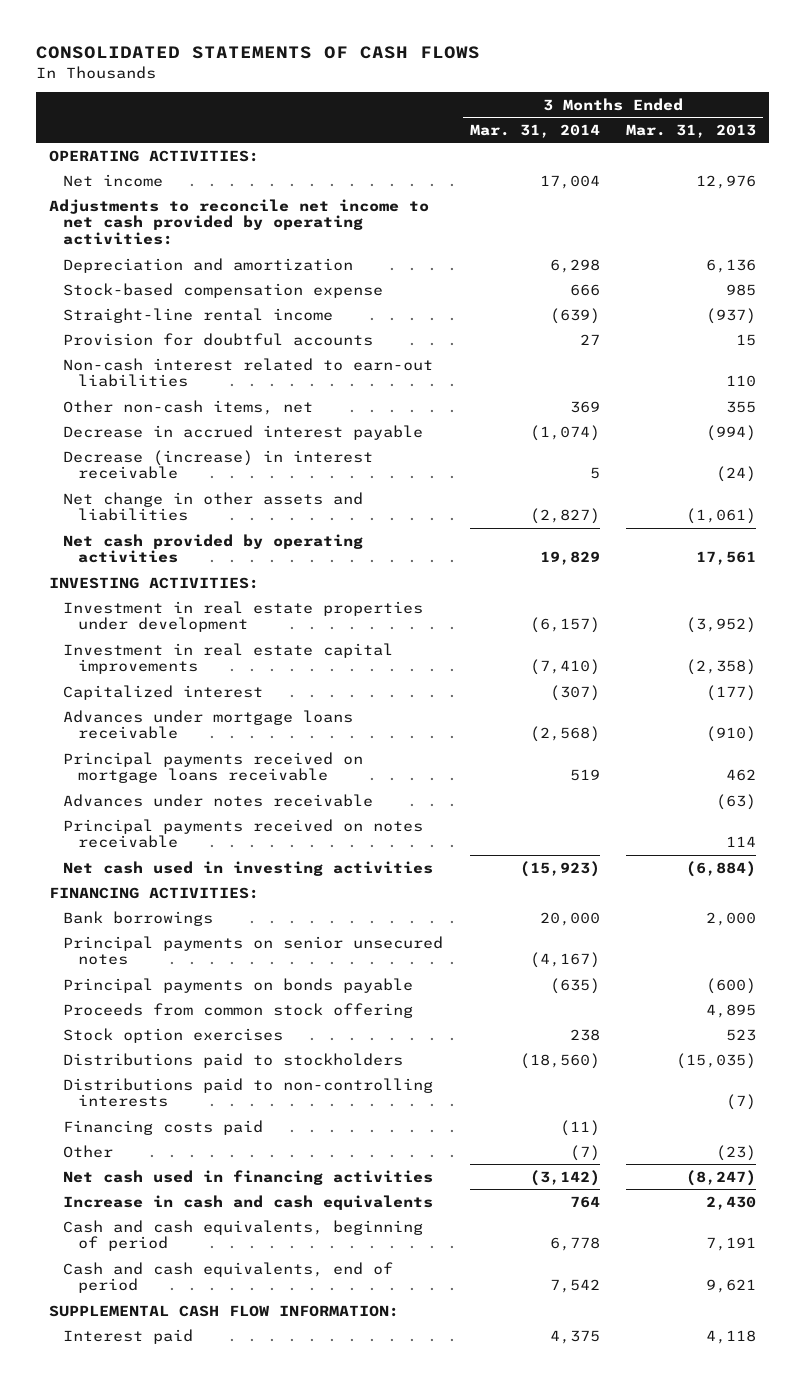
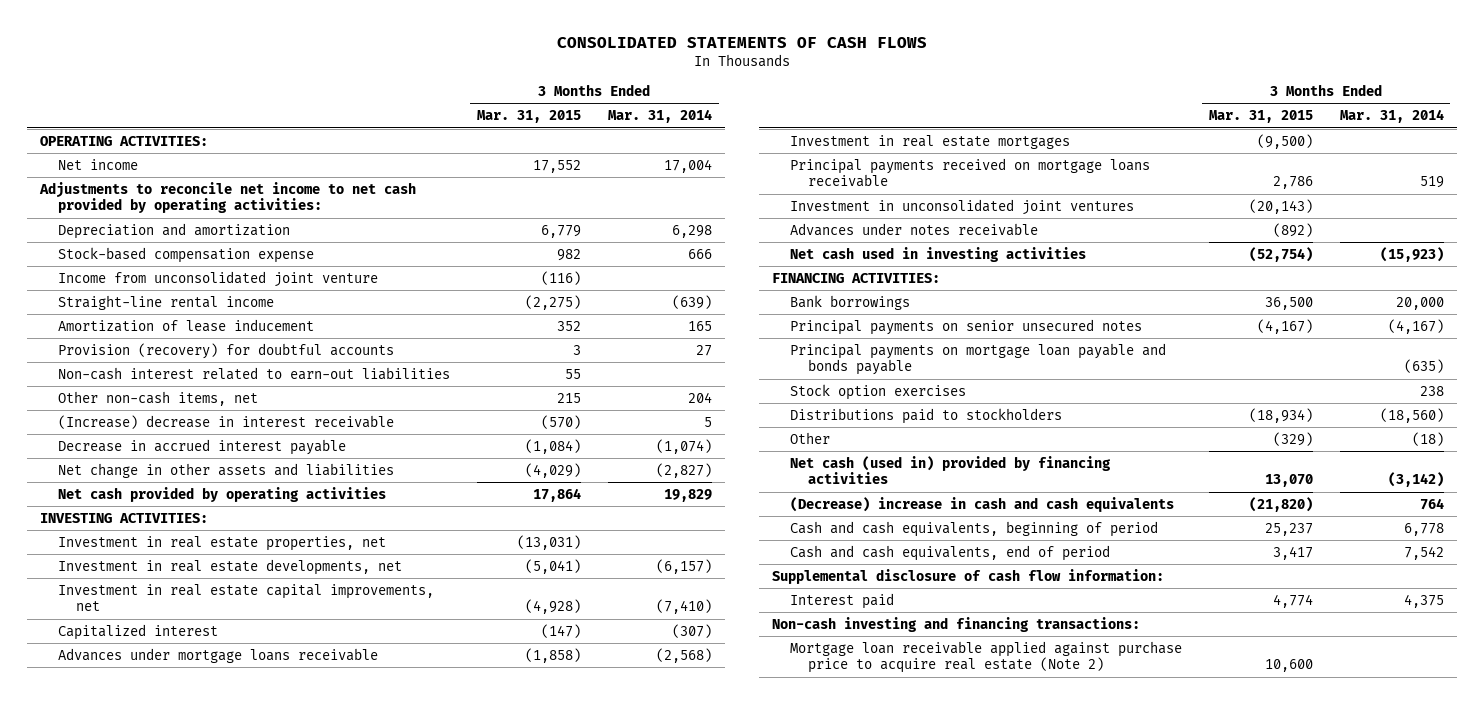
- | 3 Months Ended Mar. 31, 2014 | 3 Months Ended Mar. 31, 2013
+ | 3 Months Ended Mar. 31, 2015 | 3 Months Ended Mar. 31, 2014
+ Income from unconsolidated joint venture | (116) |
- Provision for doubtful accounts | 27 | 15
+ Amortization of lease inducement | 352 | 165
+ Provision (recovery) for doubtful accounts | 3 | 27
- Other non-cash items, net | 369 | 355
+ Other non-cash items, net | 215 | 204
+ (Increase) decrease in interest receivable | (570) | 5
- Decrease (increase) in interest receivable | 5 | (24)
- Investment in real estate properties under development | (6,157) | (3,952)
- Investment in real estate capital improvements | (7,410) | (2,358)
+ Investment in real estate properties, net | (13,031) |
+ Investment in real estate developments, net | (5,041) | (6,157)
+ Investment in real estate capital improvements, net | (4,928) | (7,410)
+ Investment in real estate mortgages | (9,500) |
+ Investment in unconsolidated joint ventures | (20,143) |
- Principal payments received on notes receivable | | 114
- Principal payments on bonds payable | (635) | (600)
- Proceeds from common stock offering | | 4,895
+ Principal payments on mortgage loan payable and bonds payable | | (635)
- Distributions paid to non-controlling interests | | (7)
- Financing costs paid | (11) |
- Other | (7) | (23)
- Net cash used in financing activities | (3,142) | (8,247)
- Increase in cash and cash equivalents | 764 | 2,430
+ Other | (329) | (18)
+ Net cash (used in) provided by financing activities | 13,070 | (3,142)
+ (Decrease) increase in cash and cash equivalents | (21,820) | 764
- SUPPLEMENTAL CASH FLOW INFORMATION:
+ Supplemental disclosure of cash flow information:
+ Non-cash investing and financing transactions:
+ Mortgage loan receivable applied against purchase price to acquire real estate (Note 2) | 10,600 |

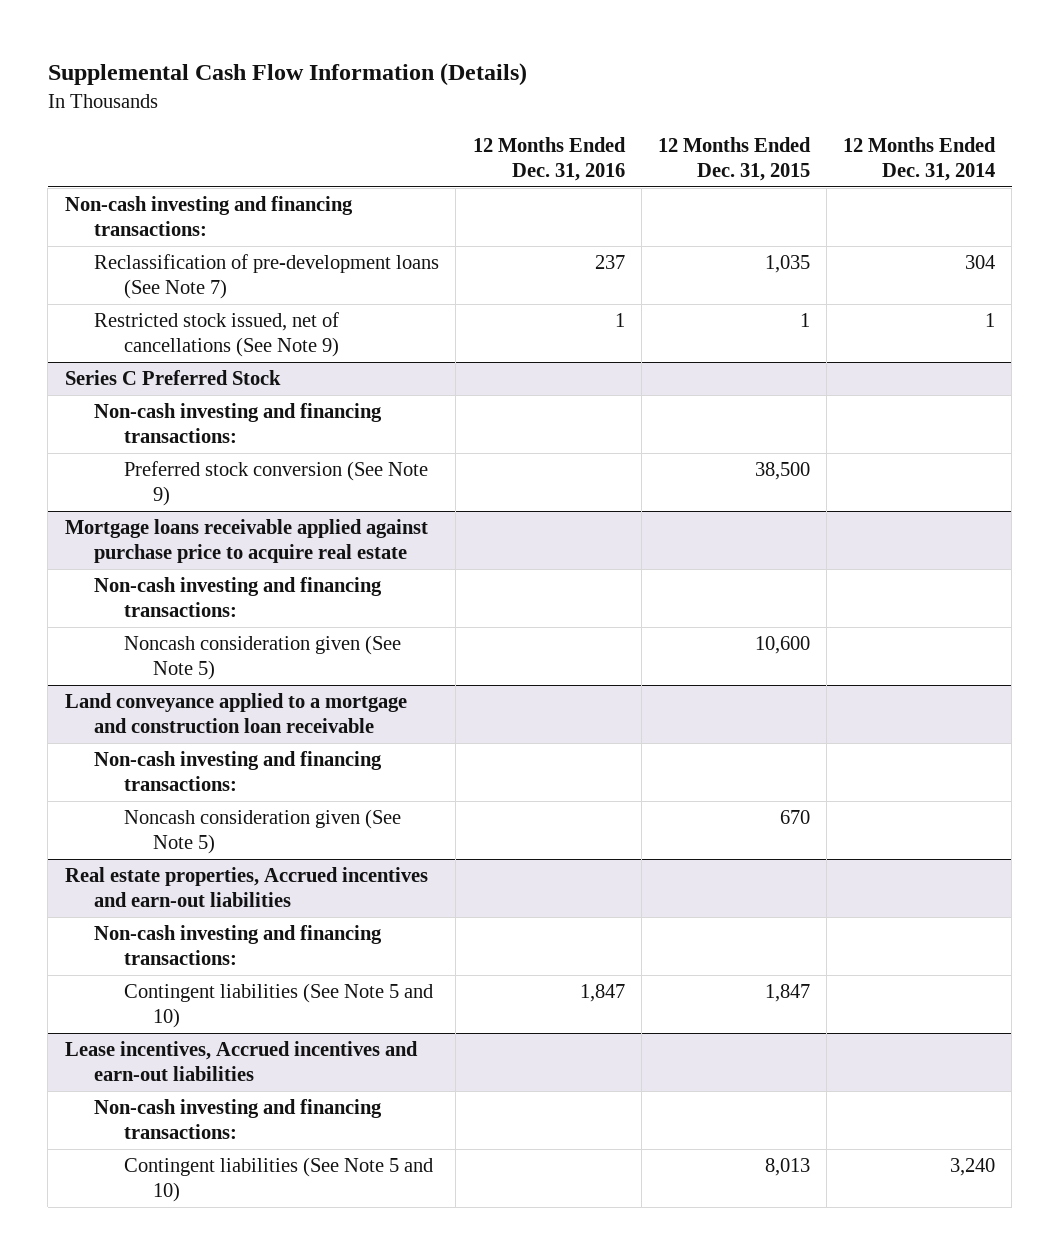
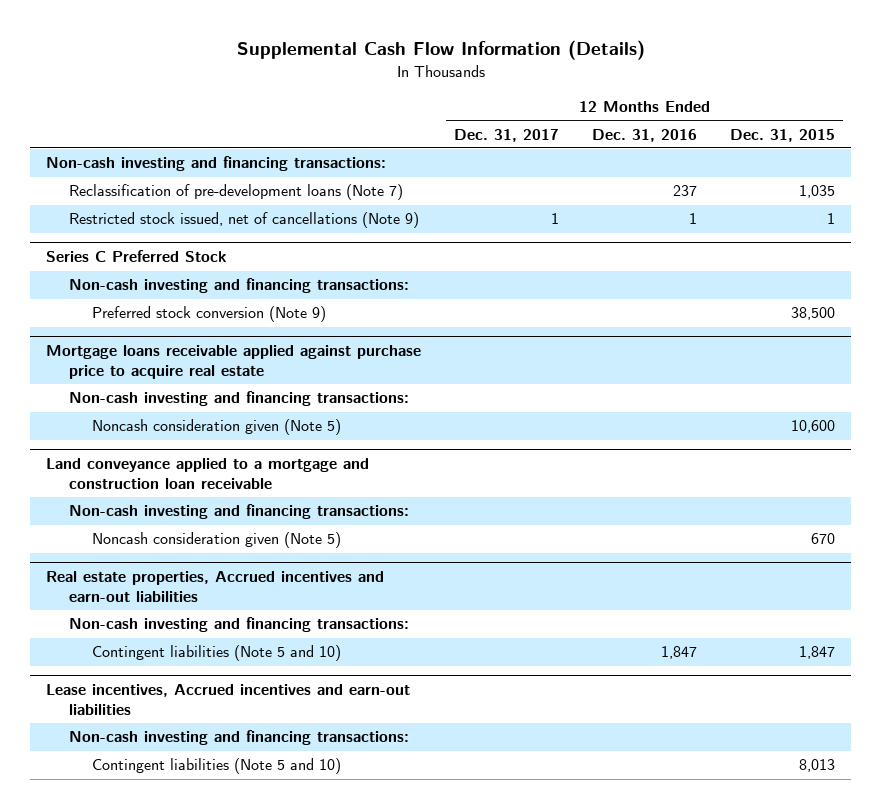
- | 12 Months Ended Dec. 31, 2016 | 12 Months Ended Dec. 31, 2015 | 12 Months Ended Dec. 31, 2014
+ | 12 Months Ended Dec. 31, 2017 | 12 Months Ended Dec. 31, 2016 | 12 Months Ended Dec. 31, 2015
- Reclassification of pre-development loans (See Note 7) | 237 | 1,035 | 304
- Restricted stock issued, net of cancellations (See Note 9) | 1 | 1 | 1
+ Reclassification of pre-development loans (Note 7) | | 237 | 1,035
+ Restricted stock issued, net of cancellations (Note 9) | 1 | 1 | 1
@ Series C Preferred Stock
- Preferred stock conversion (See Note 9) | | 38,500 |
+ Preferred stock conversion (Note 9) | | | 38,500
@ Mortgage loans receivable applied against purchase price to acquire real estate
- Noncash consideration given (See Note 5) | | 10,600 |
+ Noncash consideration given (Note 5) | | | 10,600
@ Land conveyance applied to a mortgage and construction loan receivable
- Noncash consideration given (See Note 5) | | 670 |
+ Noncash consideration given (Note 5) | | | 670
@ Real estate properties, Accrued incentives and earn-out liabilities
- Contingent liabilities (See Note 5 and 10) | 1,847 | 1,847 |
+ Contingent liabilities (Note 5 and 10) | | 1,847 | 1,847
@ Lease incentives, Accrued incentives and earn-out liabilities
- Contingent liabilities (See Note 5 and 10) | | 8,013 | 3,240
+ Contingent liabilities (Note 5 and 10) | | | 8,013

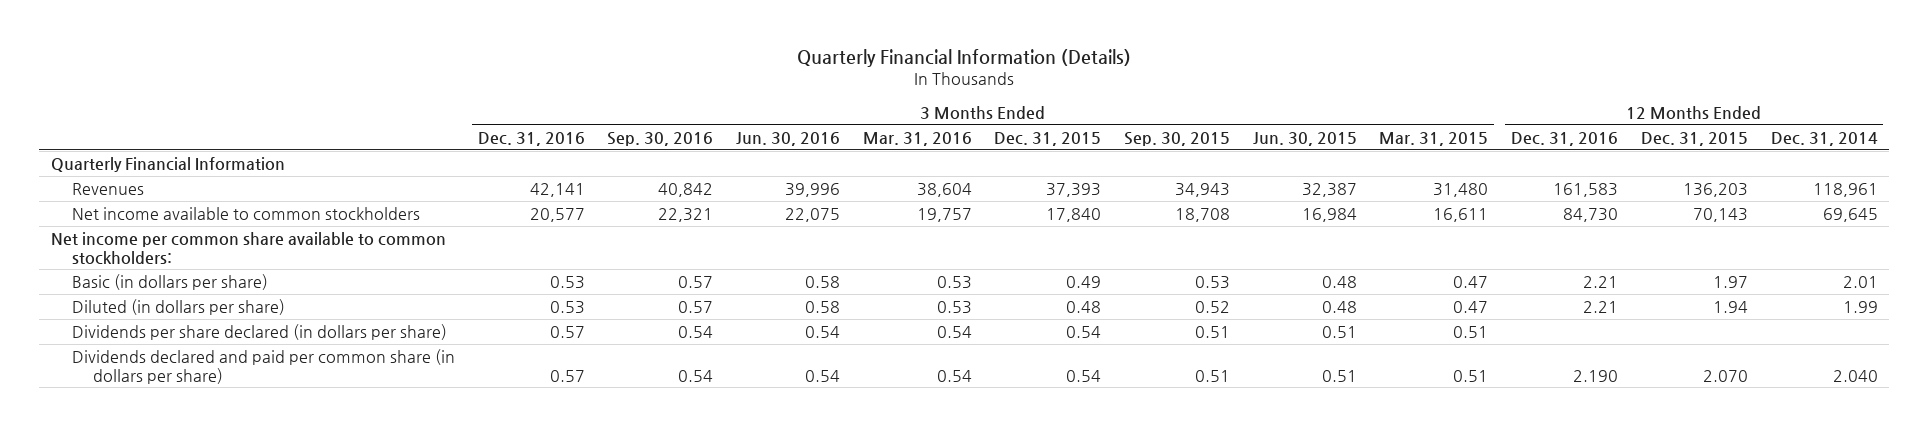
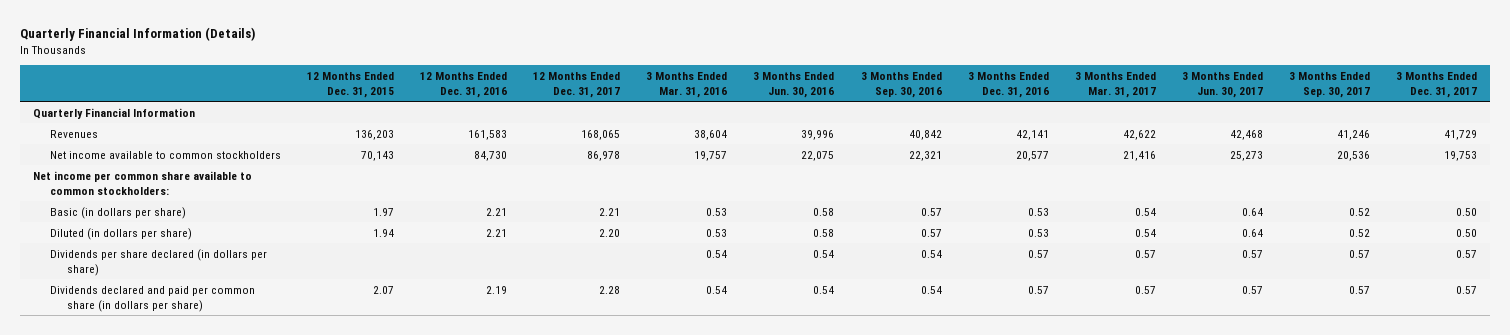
- | 3 Months Ended Dec. 31, 2016 | 3 Months Ended Sep. 30, 2016 | 3 Months Ended Jun. 30, 2016 | 3 Months Ended Mar. 31, 2016 | 3 Months Ended Dec. 31, 2015 | 3 Months Ended Sep. 30, 2015 | 3 Months Ended Jun. 30, 2015 | 3 Months Ended Mar. 31, 2015 | 12 Months Ended Dec. 31, 2016 | 12 Months Ended Dec. 31, 2015 | 12 Months Ended Dec. 31, 2014
+ | 12 Months Ended Dec. 31, 2015 | 12 Months Ended Dec. 31, 2016 | 12 Months Ended Dec. 31, 2017 | 3 Months Ended Mar. 31, 2016 | 3 Months Ended Jun. 30, 2016 | 3 Months Ended Sep. 30, 2016 | 3 Months Ended Dec. 31, 2016 | 3 Months Ended Mar. 31, 2017 | 3 Months Ended Jun. 30, 2017 | 3 Months Ended Sep. 30, 2017 | 3 Months Ended Dec. 31, 2017
- Dividends declared and paid per common share (in dollars per share) | 0.57 | 0.54 | 0.54 | 0.54 | 0.54 | 0.51 | 0.51 | 0.51 | 2.190 | 2.070 | 2.040
+ Dividends declared and paid per common share (in dollars per share) | 2.07 | 2.19 | 2.28 | 0.54 | 0.54 | 0.54 | 0.57 | 0.57 | 0.57 | 0.57 | 0.57

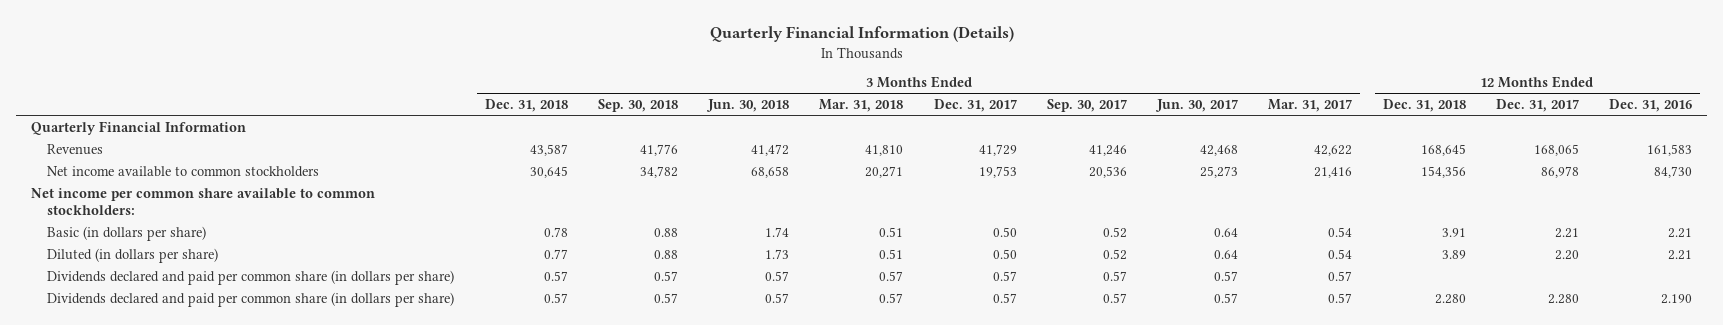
- | 12 Months Ended Dec. 31, 2015 | 12 Months Ended Dec. 31, 2016 | 12 Months Ended Dec. 31, 2017 | 3 Months Ended Mar. 31, 2016 | 3 Months Ended Jun. 30, 2016 | 3 Months Ended Sep. 30, 2016 | 3 Months Ended Dec. 31, 2016 | 3 Months Ended Mar. 31, 2017 | 3 Months Ended Jun. 30, 2017 | 3 Months Ended Sep. 30, 2017 | 3 Months Ended Dec. 31, 2017
+ | 3 Months Ended Dec. 31, 2018 | 3 Months Ended Sep. 30, 2018 | 3 Months Ended Jun. 30, 2018 | 3 Months Ended Mar. 31, 2018 | 3 Months Ended Dec. 31, 2017 | 3 Months Ended Sep. 30, 2017 | 3 Months Ended Jun. 30, 2017 | 3 Months Ended Mar. 31, 2017 | 12 Months Ended Dec. 31, 2018 | 12 Months Ended Dec. 31, 2017 | 12 Months Ended Dec. 31, 2016
- Dividends per share declared (in dollars per share) | | | | 0.54 | 0.54 | 0.54 | 0.57 | 0.57 | 0.57 | 0.57 | 0.57
- Dividends declared and paid per common share (in dollars per share) | 2.07 | 2.19 | 2.28 | 0.54 | 0.54 | 0.54 | 0.57 | 0.57 | 0.57 | 0.57 | 0.57
+ Dividends declared and paid per common share (in dollars per share) | 0.57 | 0.57 | 0.57 | 0.57 | 0.57 | 0.57 | 0.57 | 0.57 | | |
+ Dividends declared and paid per common share (in dollars per share) | 0.57 | 0.57 | 0.57 | 0.57 | 0.57 | 0.57 | 0.57 | 0.57 | 2.280 | 2.280 | 2.190

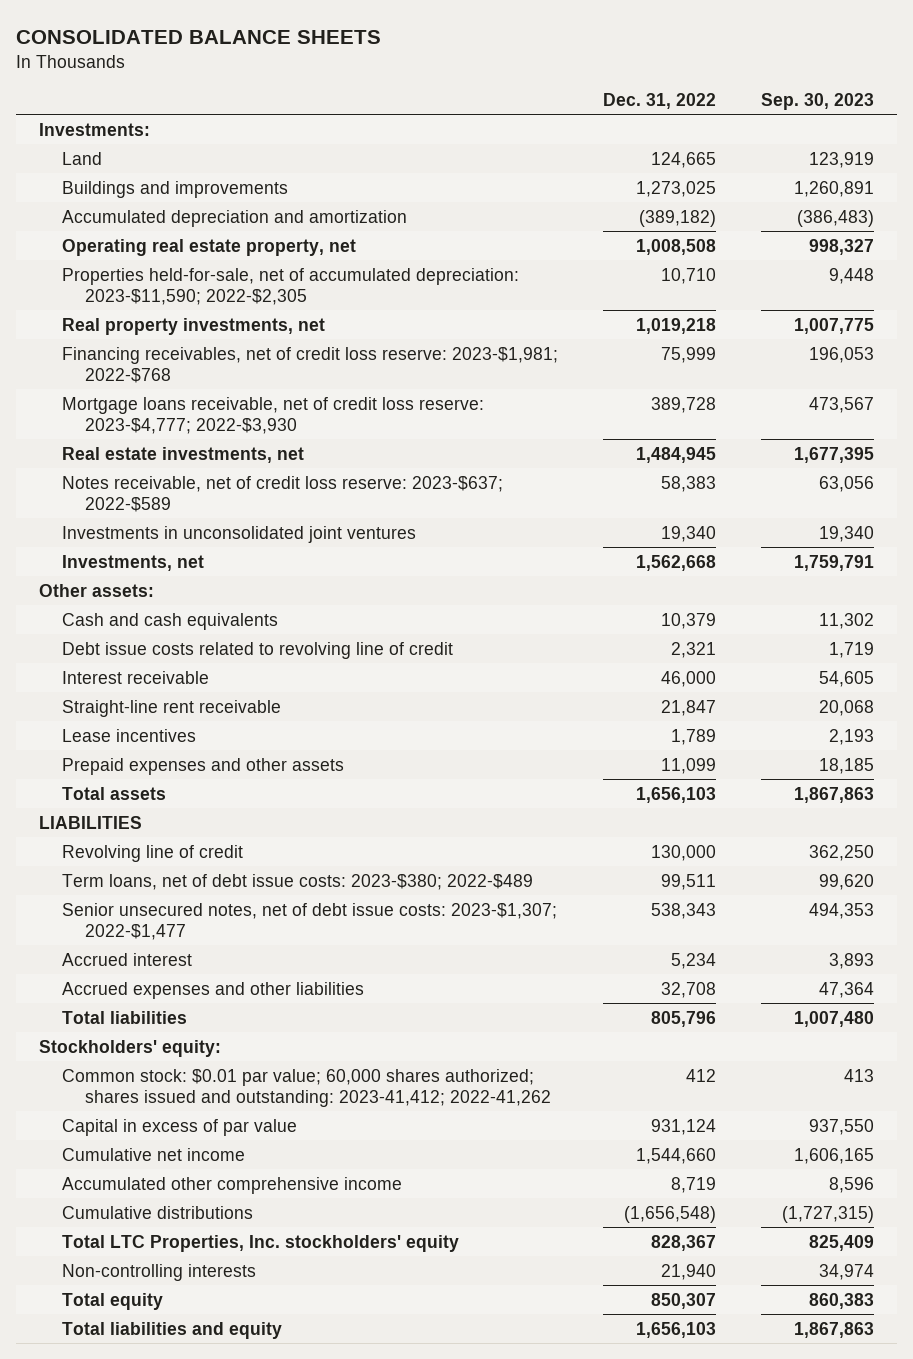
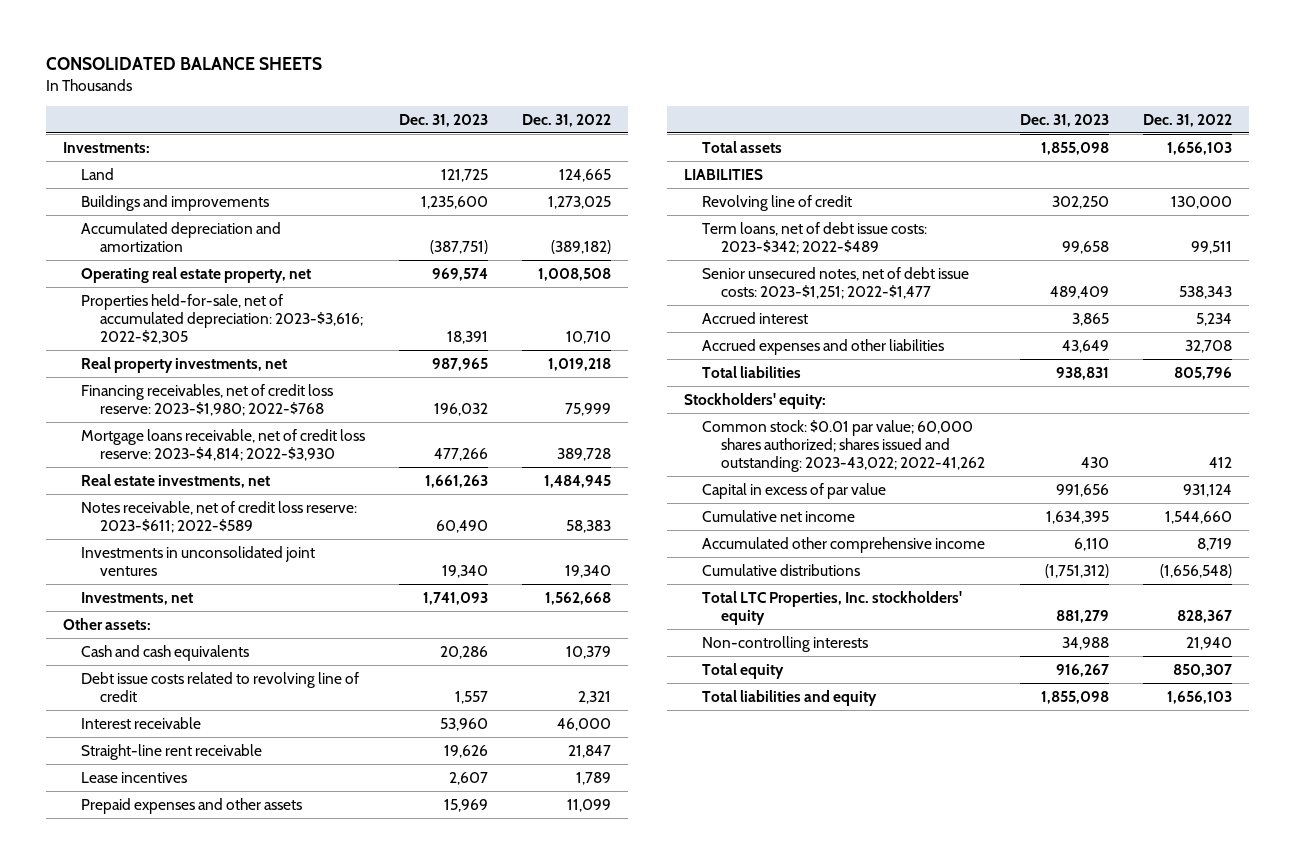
- | Dec. 31, 2022 | Sep. 30, 2023
+ | Dec. 31, 2023 | Dec. 31, 2022
- Properties held-for-sale, net of accumulated depreciation: 2023-$11,590; 2022-$2,305 | 10,710 | 9,448
+ Properties held-for-sale, net of accumulated depreciation: 2023-$3,616; 2022-$2,305 | 18,391 | 10,710
- Financing receivables, net of credit loss reserve: 2023-$1,981; 2022-$768 | 75,999 | 196,053
- Mortgage loans receivable, net of credit loss reserve: 2023-$4,777; 2022-$3,930 | 389,728 | 473,567
+ Financing receivables, net of credit loss reserve: 2023-$1,980; 2022-$768 | 196,032 | 75,999
+ Mortgage loans receivable, net of credit loss reserve: 2023-$4,814; 2022-$3,930 | 477,266 | 389,728
- Notes receivable, net of credit loss reserve: 2023-$637; 2022-$589 | 58,383 | 63,056
+ Notes receivable, net of credit loss reserve: 2023-$611; 2022-$589 | 60,490 | 58,383
- Term loans, net of debt issue costs: 2023-$380; 2022-$489 | 99,511 | 99,620
- Senior unsecured notes, net of debt issue costs: 2023-$1,307; 2022-$1,477 | 538,343 | 494,353
+ Term loans, net of debt issue costs: 2023-$342; 2022-$489 | 99,658 | 99,511
+ Senior unsecured notes, net of debt issue costs: 2023-$1,251; 2022-$1,477 | 489,409 | 538,343
- Common stock: $0.01 par value; 60,000 shares authorized; shares issued and outstanding: 2023-41,412; 2022-41,262 | 412 | 413
+ Common stock: $0.01 par value; 60,000 shares authorized; shares issued and outstanding: 2023-43,022; 2022-41,262 | 430 | 412

